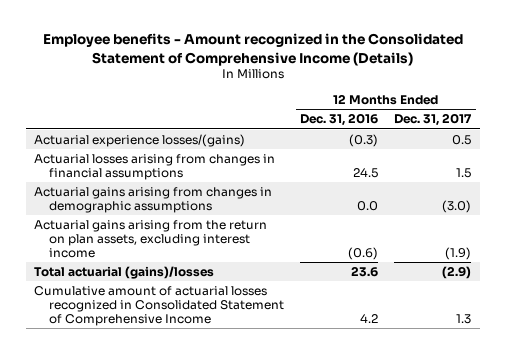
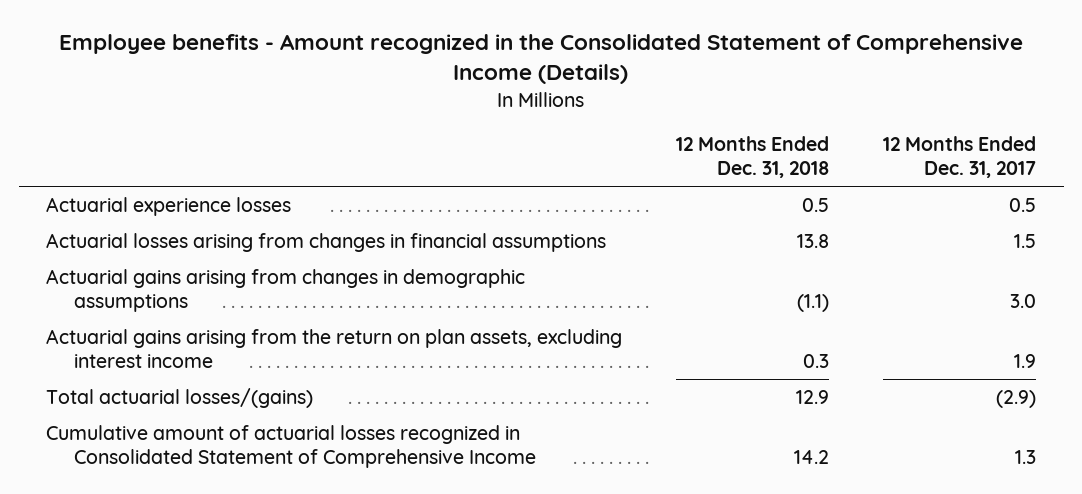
- | 12 Months Ended Dec. 31, 2016 | 12 Months Ended Dec. 31, 2017
+ | 12 Months Ended Dec. 31, 2018 | 12 Months Ended Dec. 31, 2017
- Actuarial experience losses/(gains) | (0.3) | 0.5
+ Actuarial experience losses | 0.5 | 0.5
- Actuarial gains arising from changes in demographic assumptions | 0.0 | (3.0)
- Actuarial gains arising from the return on plan assets, excluding interest income | (0.6) | (1.9)
- Total actuarial (gains)/losses | 23.6 | (2.9)
+ Actuarial gains arising from changes in demographic assumptions | (1.1) | 3.0
+ Actuarial gains arising from the return on plan assets, excluding interest income | 0.3 | 1.9
+ Total actuarial losses/(gains) | 12.9 | (2.9)

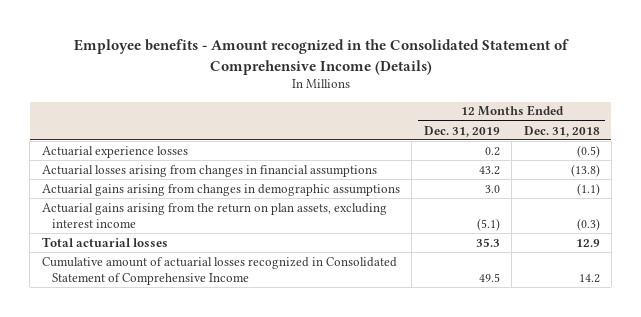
- | 12 Months Ended Dec. 31, 2018 | 12 Months Ended Dec. 31, 2017
+ | 12 Months Ended Dec. 31, 2019 | 12 Months Ended Dec. 31, 2018
- Actuarial experience losses | 0.5 | 0.5
- Actuarial losses arising from changes in financial assumptions | 13.8 | 1.5
+ Actuarial experience losses | 0.2 | (0.5)
+ Actuarial losses arising from changes in financial assumptions | 43.2 | (13.8)
- Actuarial gains arising from the return on plan assets, excluding interest income | 0.3 | 1.9
- Total actuarial losses/(gains) | 12.9 | (2.9)
+ Actuarial gains arising from the return on plan assets, excluding interest income | (5.1) | (0.3)
+ Total actuarial losses | 35.3 | 12.9

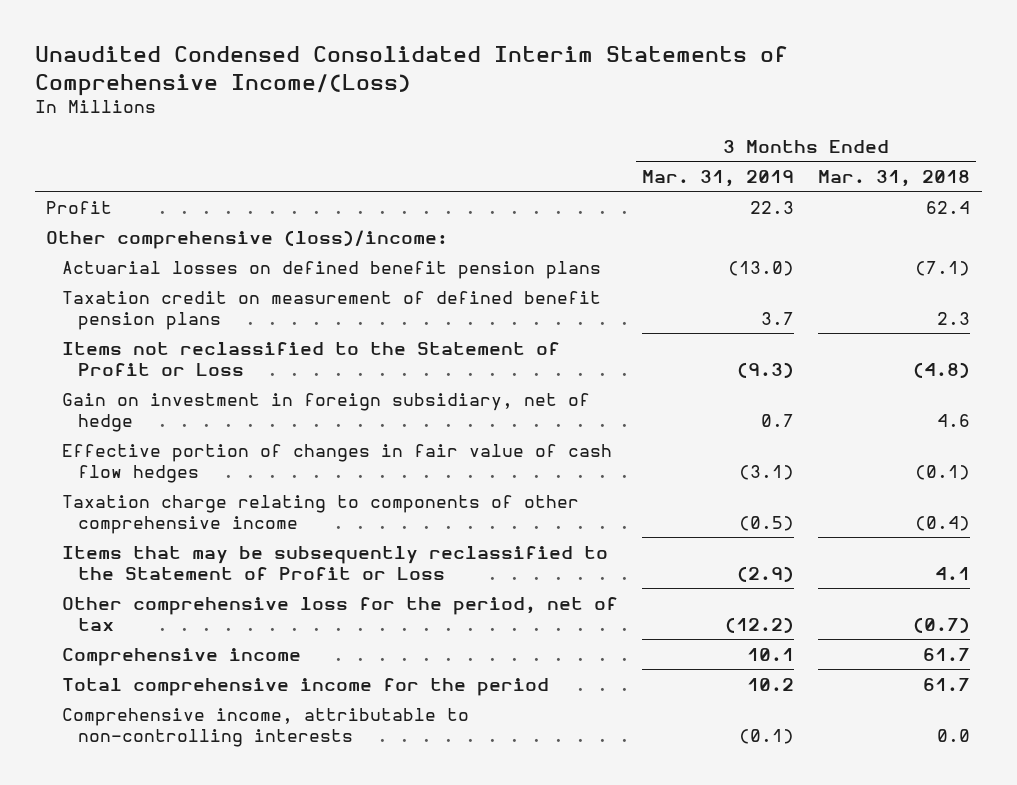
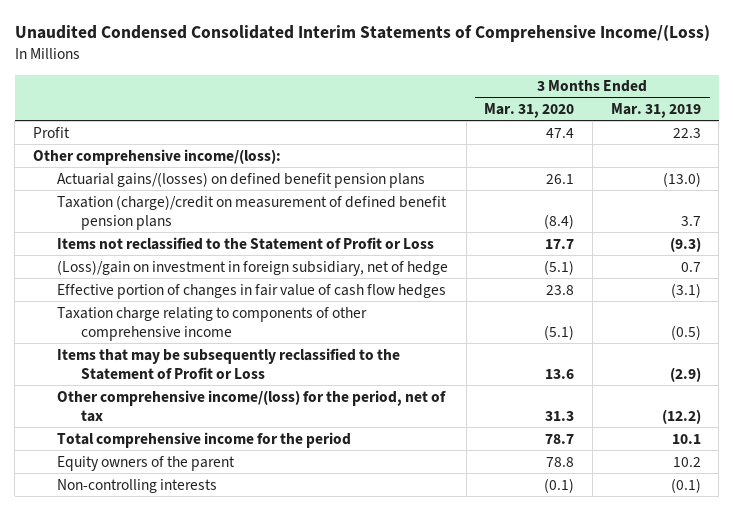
- | 3 Months Ended Mar. 31, 2019 | 3 Months Ended Mar. 31, 2018
+ | 3 Months Ended Mar. 31, 2020 | 3 Months Ended Mar. 31, 2019
- Other comprehensive (loss)/income:
- Actuarial losses on defined benefit pension plans | (13.0) | (7.1)
- Taxation credit on measurement of defined benefit pension plans | 3.7 | 2.3
+ Other comprehensive income/(loss):
+ Actuarial gains/(losses) on defined benefit pension plans | 26.1 | (13.0)
+ Taxation (charge)/credit on measurement of defined benefit pension plans | (8.4) | 3.7
- Gain on investment in foreign subsidiary, net of hedge | 0.7 | 4.6
+ (Loss)/gain on investment in foreign subsidiary, net of hedge | (5.1) | 0.7
- Other comprehensive loss for the period, net of tax | (12.2) | (0.7)
- Comprehensive income | 10.1 | 61.7
- Total comprehensive income for the period | 10.2 | 61.7
- Comprehensive income, attributable to non-controlling interests | (0.1) | 0.0
+ Other comprehensive income/(loss) for the period, net of tax | 31.3 | (12.2)
+ Total comprehensive income for the period | 78.7 | 10.1
+ Equity owners of the parent | 78.8 | 10.2
+ Non-controlling interests | (0.1) | (0.1)

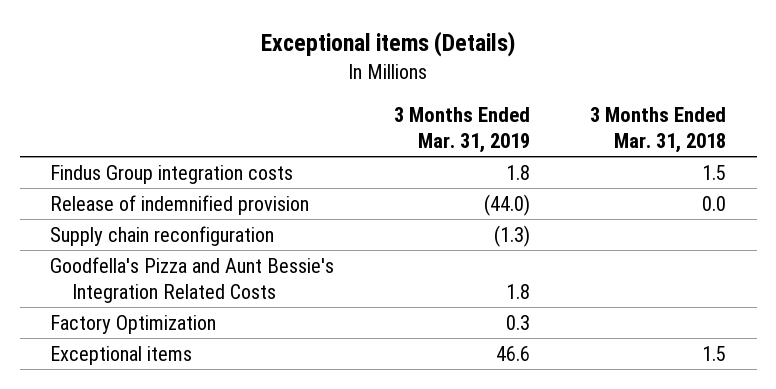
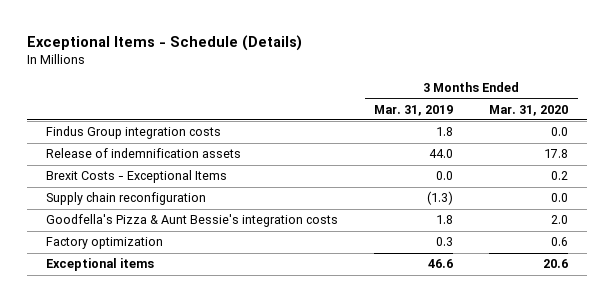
- Exceptional items (Details)
+ Exceptional Items - Schedule (Details)
- | 3 Months Ended Mar. 31, 2019 | 3 Months Ended Mar. 31, 2018
+ | 3 Months Ended Mar. 31, 2019 | 3 Months Ended Mar. 31, 2020
- Release of indemnified provision | (44.0) | 0.0
+ Release of indemnification assets | 44.0 | 17.8
+ Brexit Costs - Exceptional Items | 0.0 | 0.2
- Goodfella's Pizza and Aunt Bessie's Integration Related Costs | 1.8 |
- Factory Optimization | 0.3 |
+ Goodfella's Pizza & Aunt Bessie's integration costs | 1.8 | 2.0
+ Factory optimization | 0.3 | 0.6

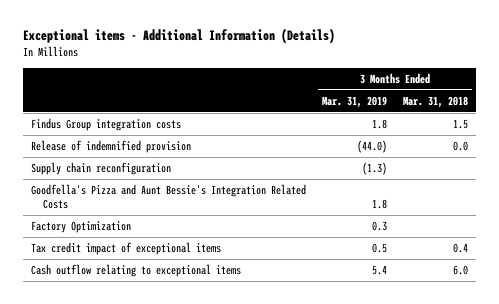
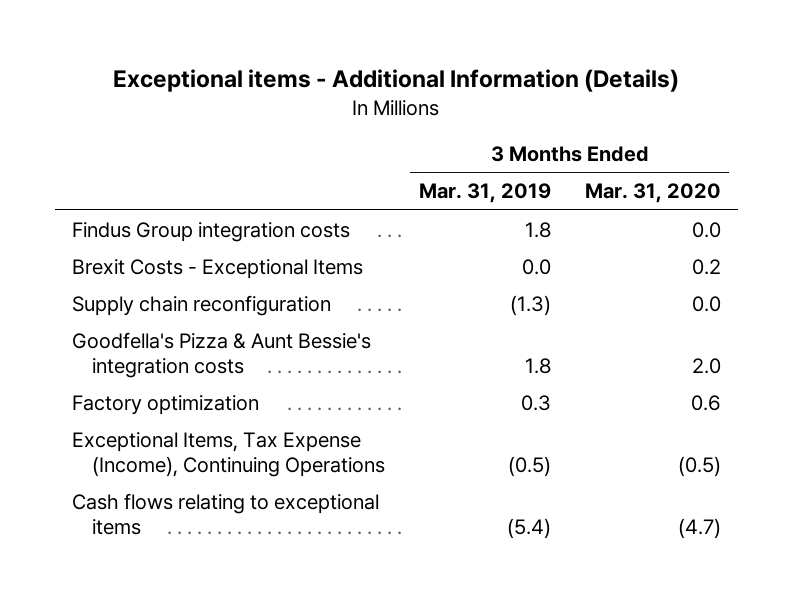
- | 3 Months Ended Mar. 31, 2019 | 3 Months Ended Mar. 31, 2018
+ | 3 Months Ended Mar. 31, 2019 | 3 Months Ended Mar. 31, 2020
- Release of indemnified provision | (44.0) | 0.0
+ Brexit Costs - Exceptional Items | 0.0 | 0.2
- Goodfella's Pizza and Aunt Bessie's Integration Related Costs | 1.8 |
- Factory Optimization | 0.3 |
- Tax credit impact of exceptional items | 0.5 | 0.4
- Cash outflow relating to exceptional items | 5.4 | 6.0
+ Goodfella's Pizza & Aunt Bessie's integration costs | 1.8 | 2.0
+ Factory optimization | 0.3 | 0.6
+ Exceptional Items, Tax Expense (Income), Continuing Operations | (0.5) | (0.5)
+ Cash flows relating to exceptional items | (5.4) | (4.7)

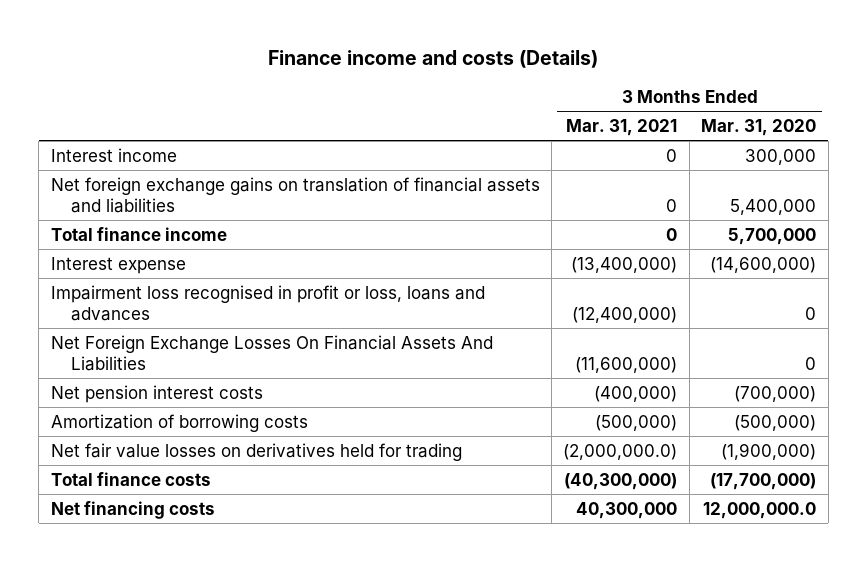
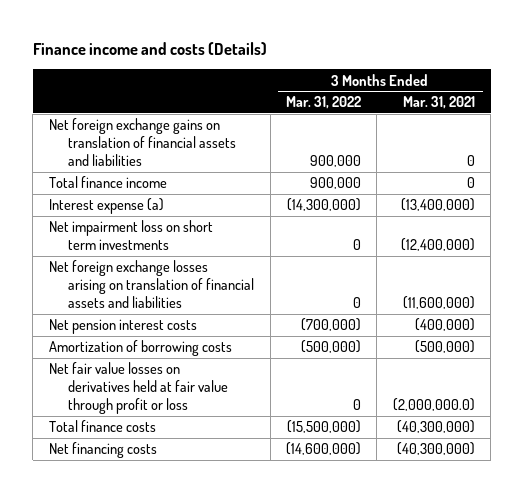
- | 3 Months Ended Mar. 31, 2021 | 3 Months Ended Mar. 31, 2020
+ | 3 Months Ended Mar. 31, 2022 | 3 Months Ended Mar. 31, 2021
- Interest income | 0 | 300,000
- Interest expense | (13,400,000) | (14,600,000)
- Impairment loss recognised in profit or loss, loans and advances | (12,400,000) | 0
- Net Foreign Exchange Losses On Financial Assets And Liabilities | (11,600,000) | 0
+ Interest expense (a) | (14,300,000) | (13,400,000)
+ Net impairment loss on short term investments | 0 | (12,400,000)
+ Net foreign exchange losses arising on translation of financial assets and liabilities | 0 | (11,600,000)
- Net fair value losses on derivatives held for trading | (2,000,000.0) | (1,900,000)
+ Net fair value losses on derivatives held at fair value through profit or loss | 0 | (2,000,000.0)
- Net financing costs | 40,300,000 | 12,000,000.0
+ Net financing costs | (14,600,000) | (40,300,000)

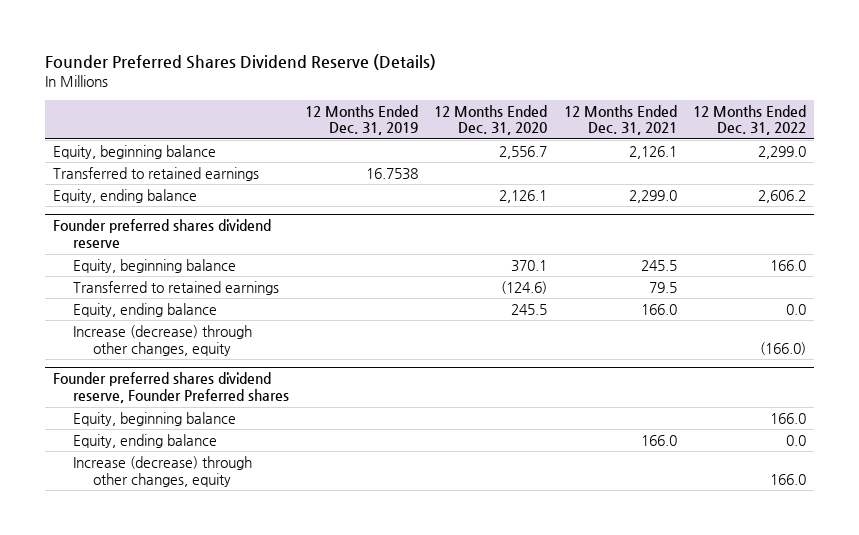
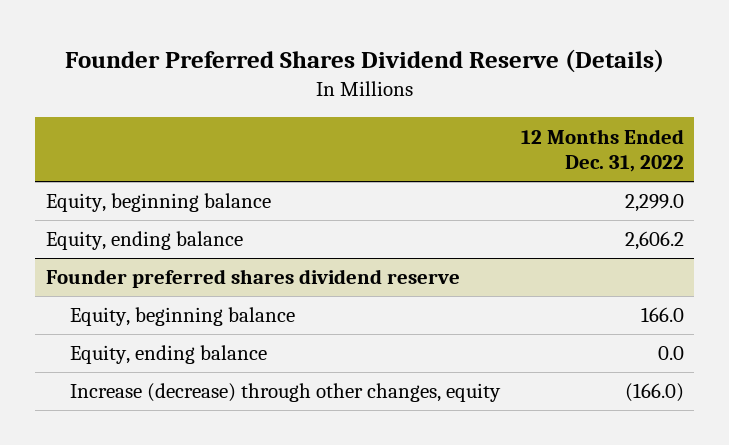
- | 12 Months Ended Dec. 31, 2019 | 12 Months Ended Dec. 31, 2020 | 12 Months Ended Dec. 31, 2021 | 12 Months Ended Dec. 31, 2022
+ | 12 Months Ended Dec. 31, 2022
- Transferred to retained earnings | 16.7538 | | |
@ Founder preferred shares dividend reserve
- Transferred to retained earnings | | (124.6) | 79.5 |
- Founder preferred shares dividend reserve, Founder Preferred shares
- Equity, beginning balance | | | | 166.0
- Equity, ending balance | | | 166.0 | 0.0
- Increase (decrease) through other changes, equity | | | | 166.0

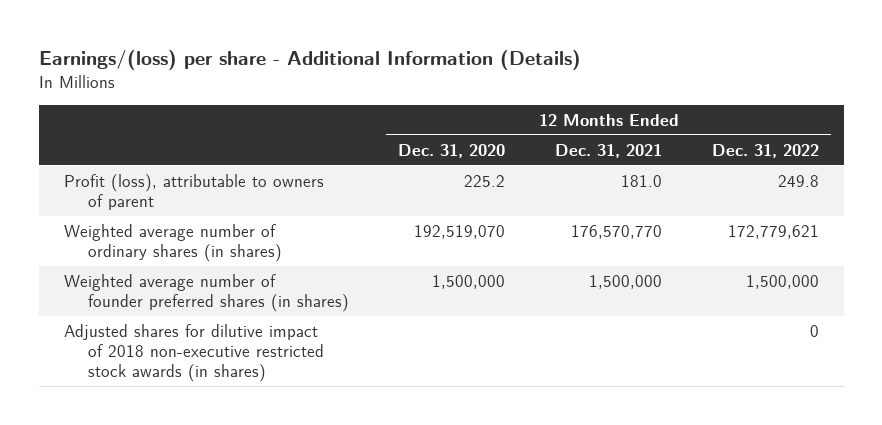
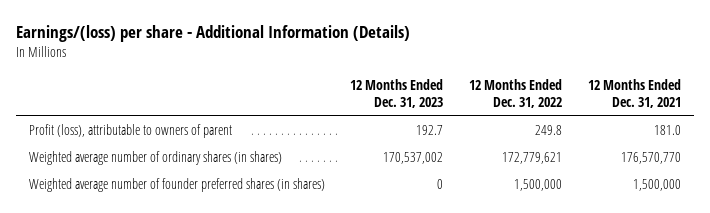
- | 12 Months Ended Dec. 31, 2020 | 12 Months Ended Dec. 31, 2021 | 12 Months Ended Dec. 31, 2022
+ | 12 Months Ended Dec. 31, 2023 | 12 Months Ended Dec. 31, 2022 | 12 Months Ended Dec. 31, 2021
- Adjusted shares for dilutive impact of 2018 non-executive restricted stock awards (in shares) | | | 0

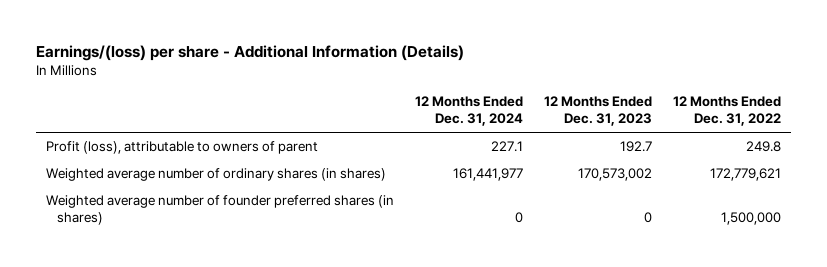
- | 12 Months Ended Dec. 31, 2023 | 12 Months Ended Dec. 31, 2022 | 12 Months Ended Dec. 31, 2021
+ | 12 Months Ended Dec. 31, 2024 | 12 Months Ended Dec. 31, 2023 | 12 Months Ended Dec. 31, 2022
- Weighted average number of ordinary shares (in shares) | 170,537,002 | 172,779,621 | 176,570,770
+ Weighted average number of ordinary shares (in shares) | 161,441,977 | 170,573,002 | 172,779,621

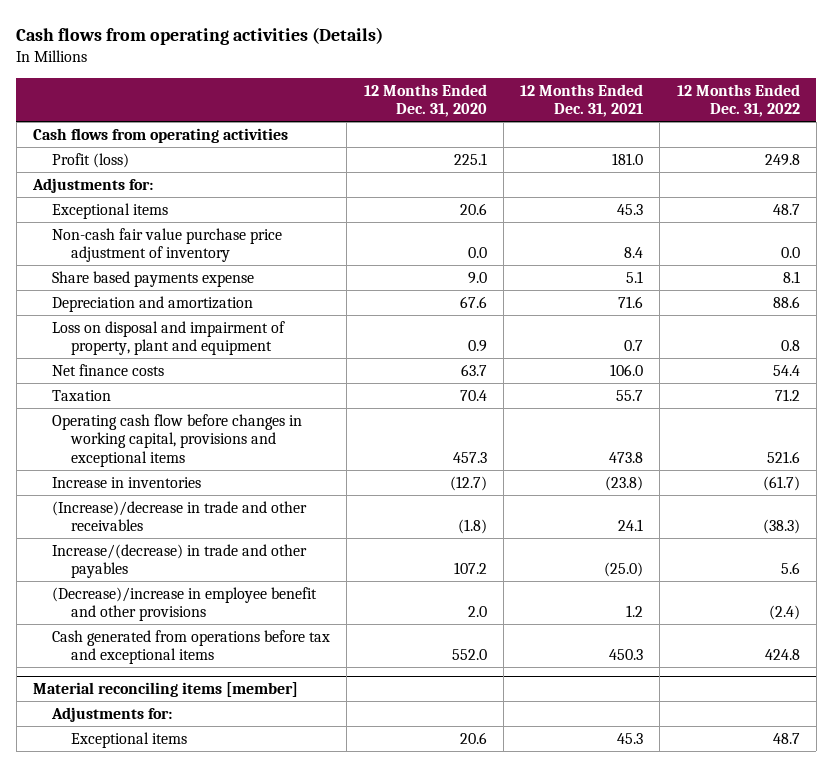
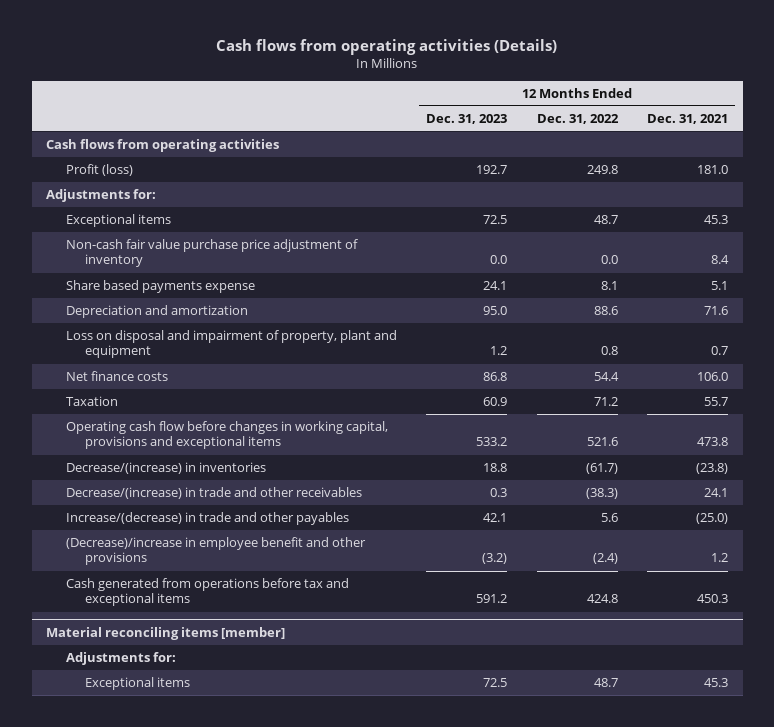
- | 12 Months Ended Dec. 31, 2020 | 12 Months Ended Dec. 31, 2021 | 12 Months Ended Dec. 31, 2022
+ | 12 Months Ended Dec. 31, 2023 | 12 Months Ended Dec. 31, 2022 | 12 Months Ended Dec. 31, 2021
- Increase in inventories | (12.7) | (23.8) | (61.7)
- (Increase)/decrease in trade and other receivables | (1.8) | 24.1 | (38.3)
+ Decrease/(increase) in inventories | 18.8 | (61.7) | (23.8)
+ Decrease/(increase) in trade and other receivables | 0.3 | (38.3) | 24.1

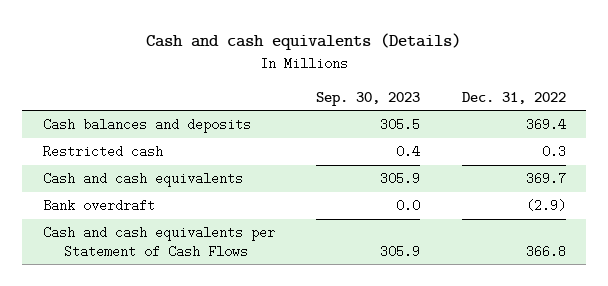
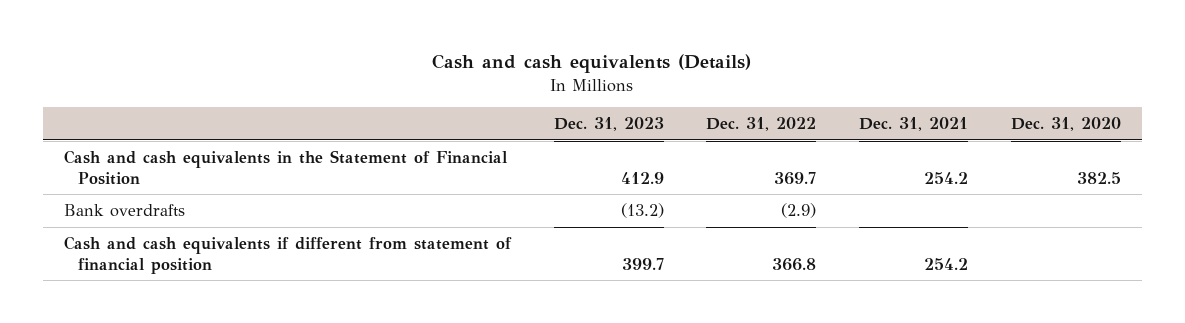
- | Sep. 30, 2023 | Dec. 31, 2022
+ | Dec. 31, 2023 | Dec. 31, 2022 | Dec. 31, 2021 | Dec. 31, 2020
- Cash balances and deposits | 305.5 | 369.4
- Restricted cash | 0.4 | 0.3
- Cash and cash equivalents | 305.9 | 369.7
- Bank overdraft | 0.0 | (2.9)
- Cash and cash equivalents per Statement of Cash Flows | 305.9 | 366.8
+ Cash and cash equivalents in the Statement of Financial Position | 412.9 | 369.7 | 254.2 | 382.5
+ Bank overdrafts | (13.2) | (2.9) | |
+ Cash and cash equivalents if different from statement of financial position | 399.7 | 366.8 | 254.2 |

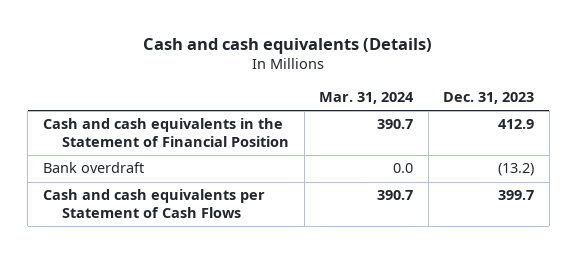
- | Dec. 31, 2023 | Dec. 31, 2022 | Dec. 31, 2021 | Dec. 31, 2020
+ | Mar. 31, 2024 | Dec. 31, 2023
- Bank overdrafts | (13.2) | (2.9) | |
- Cash and cash equivalents if different from statement of financial position | 399.7 | 366.8 | 254.2 |
+ Bank overdraft | 0.0 | (13.2)
+ Cash and cash equivalents per Statement of Cash Flows | 390.7 | 399.7

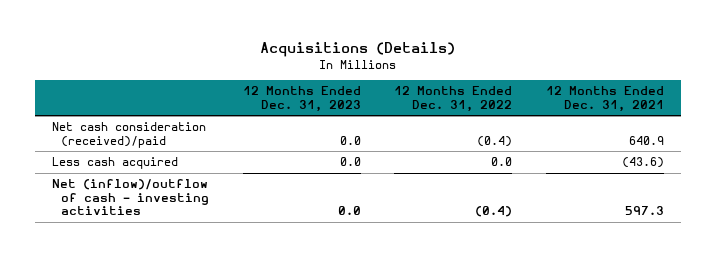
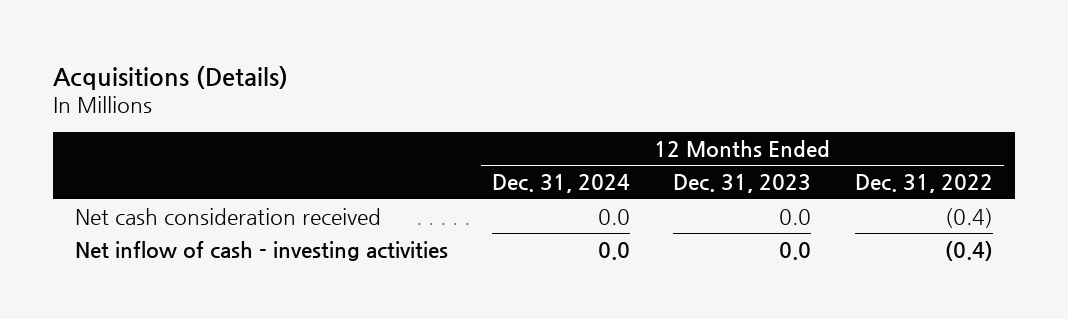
- | 12 Months Ended Dec. 31, 2023 | 12 Months Ended Dec. 31, 2022 | 12 Months Ended Dec. 31, 2021
+ | 12 Months Ended Dec. 31, 2024 | 12 Months Ended Dec. 31, 2023 | 12 Months Ended Dec. 31, 2022
- Net cash consideration (received)/paid | 0.0 | (0.4) | 640.9
- Less cash acquired | 0.0 | 0.0 | (43.6)
- Net (inflow)/outflow of cash - investing activities | 0.0 | (0.4) | 597.3
+ Net cash consideration received | 0.0 | 0.0 | (0.4)
+ Net inflow of cash - investing activities | 0.0 | 0.0 | (0.4)

